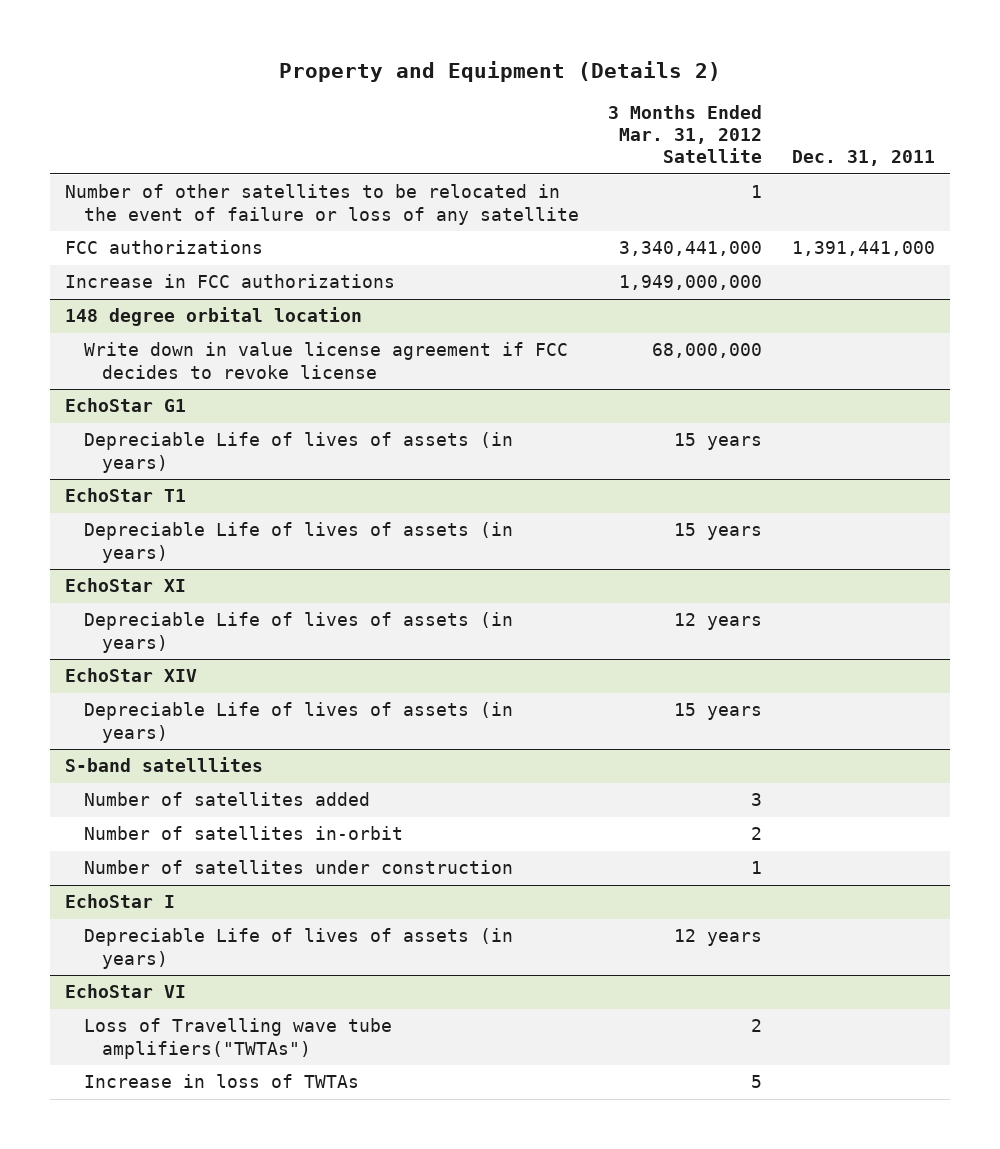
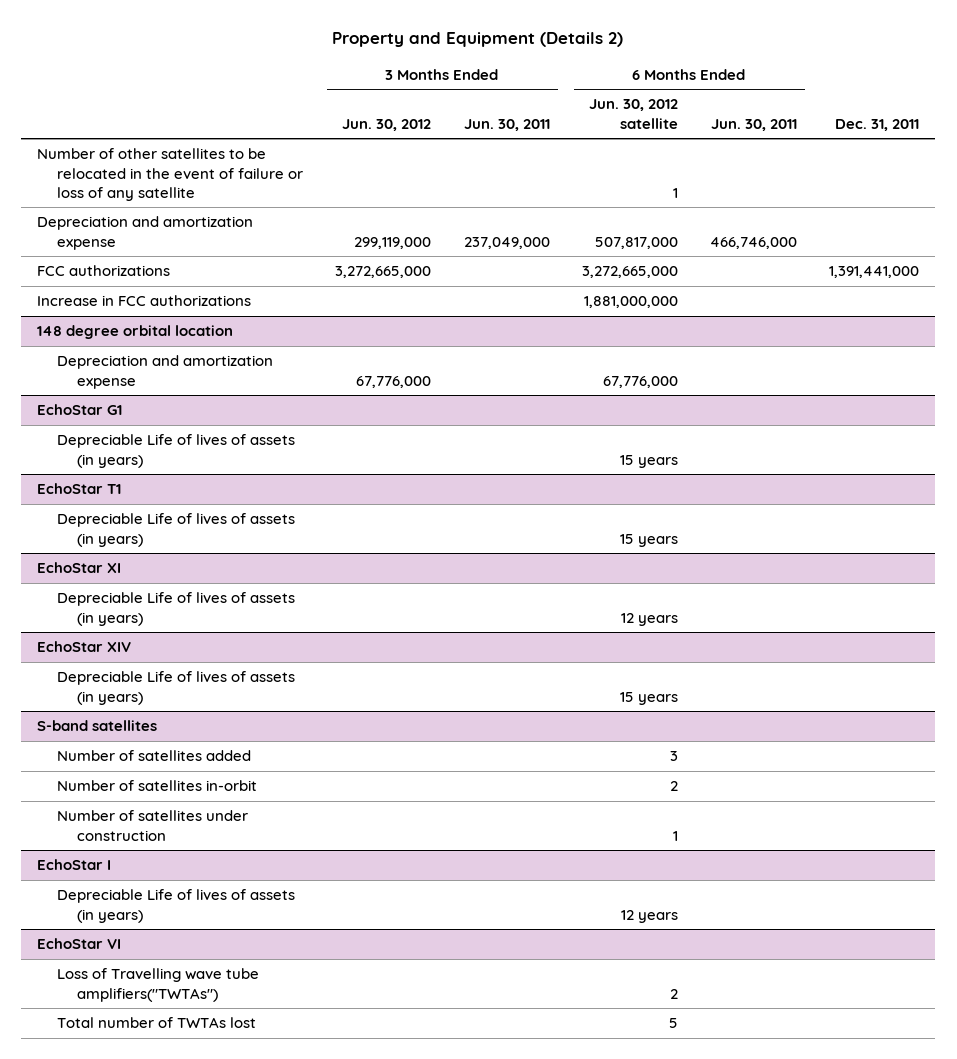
- | 3 Months Ended Mar. 31, 2012 Satellite | Dec. 31, 2011
+ | 3 Months Ended Jun. 30, 2012 | 3 Months Ended Jun. 30, 2011 | 6 Months Ended Jun. 30, 2012 satellite | 6 Months Ended Jun. 30, 2011 | Dec. 31, 2011
+ Depreciation and amortization expense | 299,119,000 | 237,049,000 | 507,817,000 | 466,746,000 |
@ 148 degree orbital location
- Write down in value license agreement if FCC decides to revoke license | 68,000,000 |
+ Depreciation and amortization expense | 67,776,000 | | 67,776,000 | |
- S-band satelllites
+ S-band satellites
@ EchoStar VI
- Increase in loss of TWTAs | 5 |
+ Total number of TWTAs lost | | | 5 | |

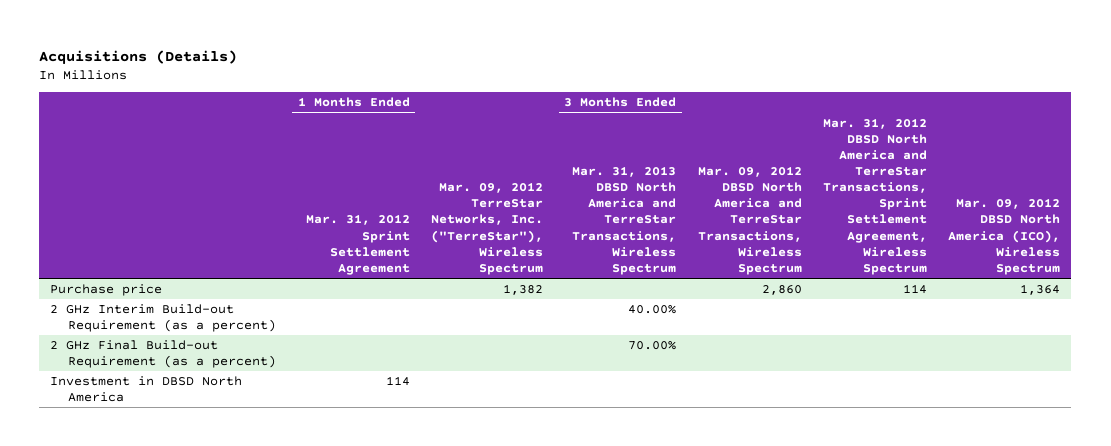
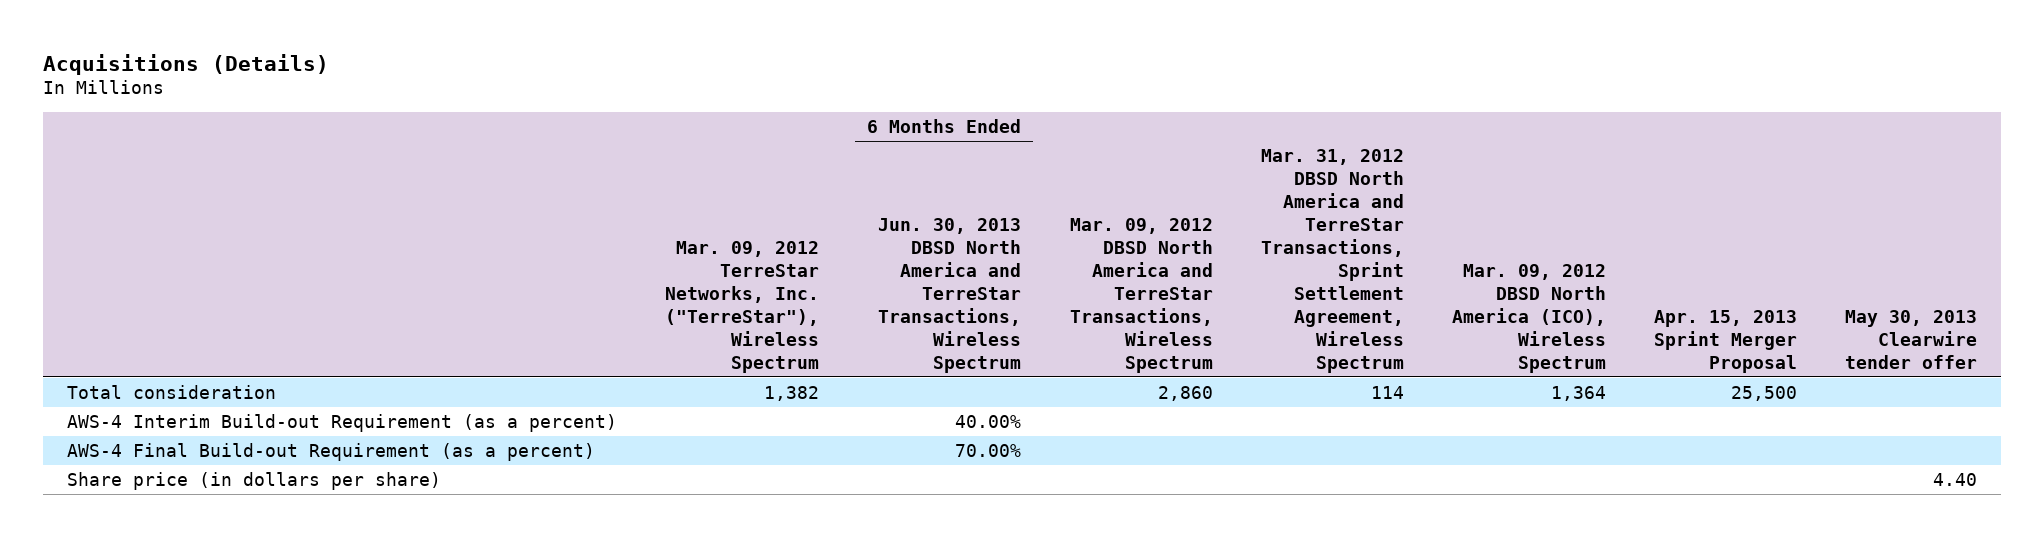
- | 1 Months Ended Mar. 31, 2012 Sprint Settlement Agreement | Mar. 09, 2012 TerreStar Networks, Inc. ("TerreStar"), Wireless Spectrum | 3 Months Ended Mar. 31, 2013 DBSD North America and TerreStar Transactions, Wireless Spectrum | Mar. 09, 2012 DBSD North America and TerreStar Transactions, Wireless Spectrum | Mar. 31, 2012 DBSD North America and TerreStar Transactions, Sprint Settlement Agreement, Wireless Spectrum | Mar. 09, 2012 DBSD North America (ICO), Wireless Spectrum
+ | Mar. 09, 2012 TerreStar Networks, Inc. ("TerreStar"), Wireless Spectrum | 6 Months Ended Jun. 30, 2013 DBSD North America and TerreStar Transactions, Wireless Spectrum | Mar. 09, 2012 DBSD North America and TerreStar Transactions, Wireless Spectrum | Mar. 31, 2012 DBSD North America and TerreStar Transactions, Sprint Settlement Agreement, Wireless Spectrum | Mar. 09, 2012 DBSD North America (ICO), Wireless Spectrum | Apr. 15, 2013 Sprint Merger Proposal | May 30, 2013 Clearwire tender offer
- Purchase price | | 1,382 | | 2,860 | 114 | 1,364
- 2 GHz Interim Build-out Requirement (as a percent) | | | 40.00% | | |
- 2 GHz Final Build-out Requirement (as a percent) | | | 70.00% | | |
- Investment in DBSD North America | 114 | | | | |
+ Total consideration | 1,382 | | 2,860 | 114 | 1,364 | 25,500 |
+ AWS-4 Interim Build-out Requirement (as a percent) | | 40.00% | | | | |
+ AWS-4 Final Build-out Requirement (as a percent) | | 70.00% | | | | |
+ Share price (in dollars per share) | | | | | | | 4.40

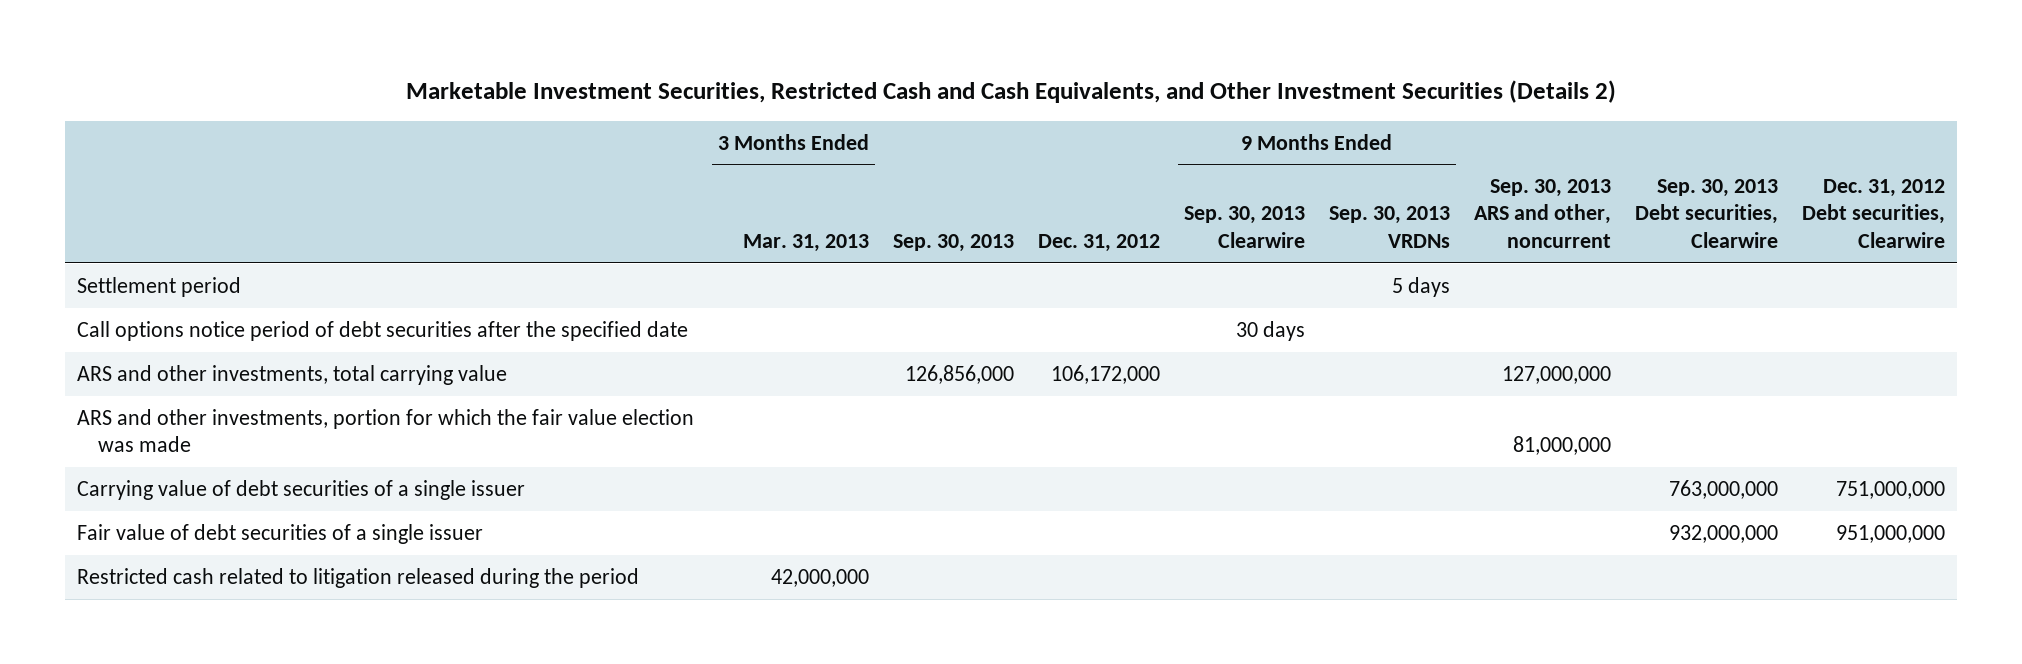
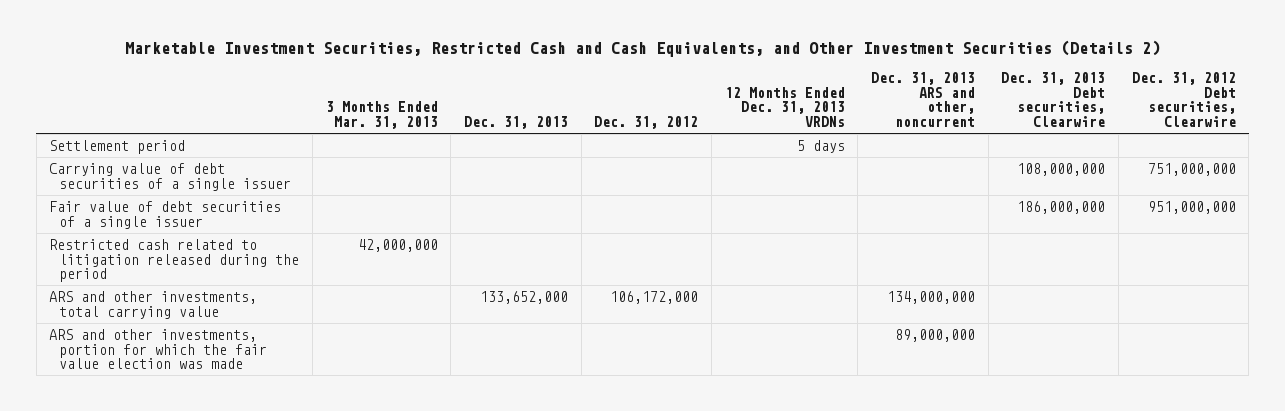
- | 3 Months Ended Mar. 31, 2013 | Sep. 30, 2013 | Dec. 31, 2012 | 9 Months Ended Sep. 30, 2013 Clearwire | 9 Months Ended Sep. 30, 2013 VRDNs | Sep. 30, 2013 ARS and other, noncurrent | Sep. 30, 2013 Debt securities, Clearwire | Dec. 31, 2012 Debt securities, Clearwire
+ | 3 Months Ended Mar. 31, 2013 | Dec. 31, 2013 | Dec. 31, 2012 | 12 Months Ended Dec. 31, 2013 VRDNs | Dec. 31, 2013 ARS and other, noncurrent | Dec. 31, 2013 Debt securities, Clearwire | Dec. 31, 2012 Debt securities, Clearwire
- Call options notice period of debt securities after the specified date | | | | 30 days | | | |
moved down: ARS and other investments, total carrying value | | 133,652,000 | 106,172,000 | | 134,000,000 | |
moved down: ARS and other investments, portion for which the fair value election was made | | | | | 89,000,000 | |

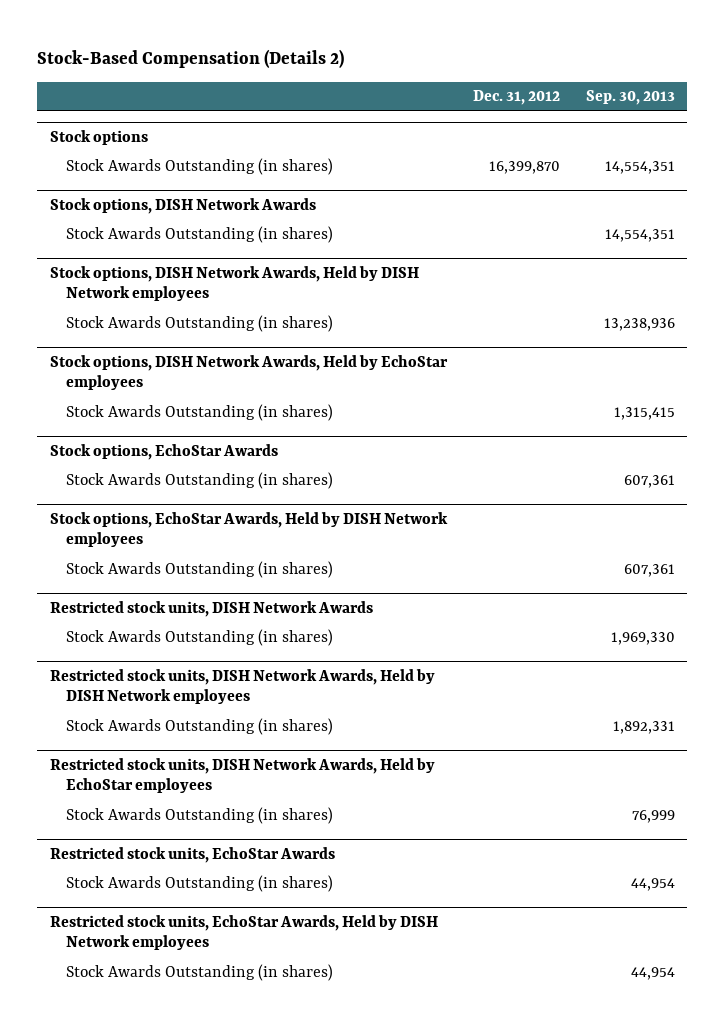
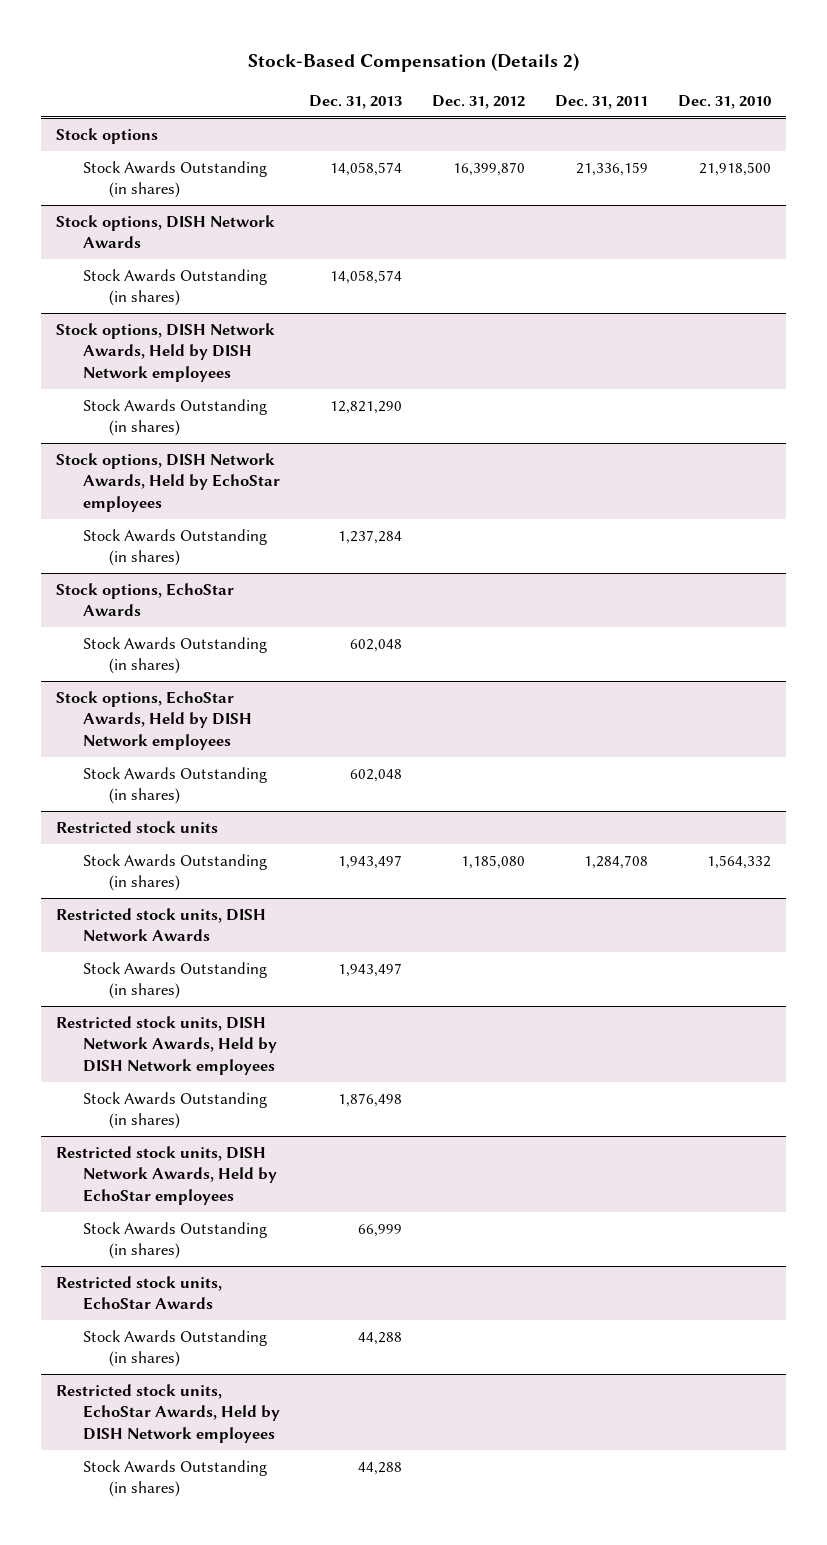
- | Dec. 31, 2012 | Sep. 30, 2013
+ | Dec. 31, 2013 | Dec. 31, 2012 | Dec. 31, 2011 | Dec. 31, 2010
+ Restricted stock units
+ Stock Awards Outstanding (in shares) | 1,943,497 | 1,185,080 | 1,284,708 | 1,564,332

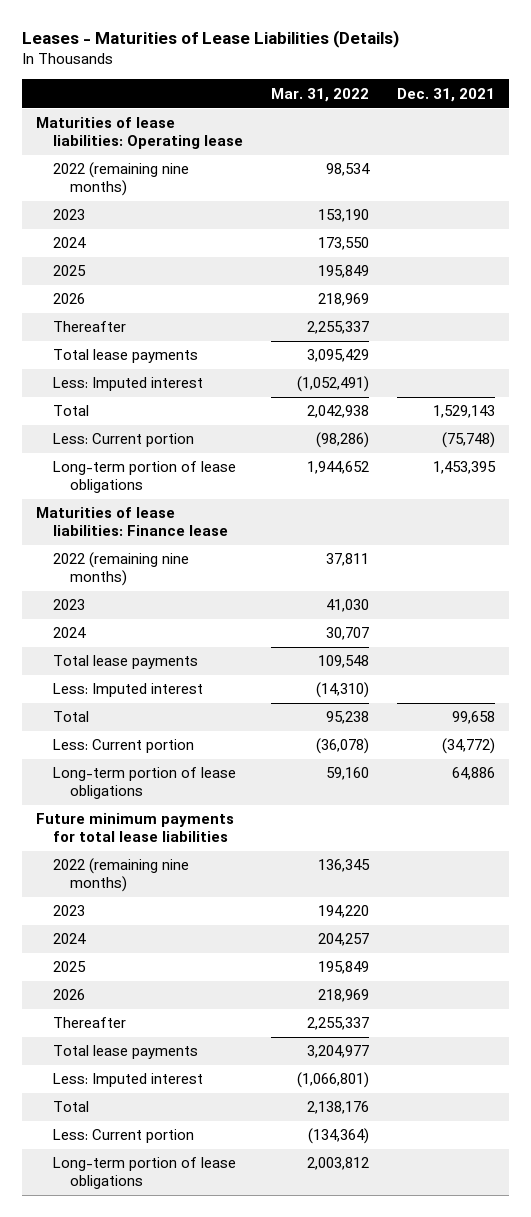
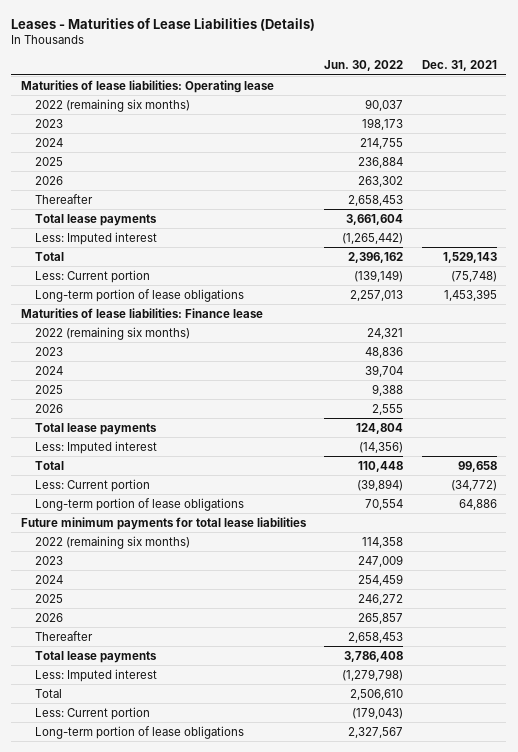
- | Mar. 31, 2022 | Dec. 31, 2021
+ | Jun. 30, 2022 | Dec. 31, 2021
- 2022 (remaining nine months) | 98,534 |
+ 2022 (remaining six months) | 90,037 |
- 2022 (remaining nine months) | 37,811 |
+ 2022 (remaining six months) | 24,321 |
+ 2025 | 9,388 |
+ 2026 | 2,555 |
- 2022 (remaining nine months) | 136,345 |
+ 2022 (remaining six months) | 114,358 |

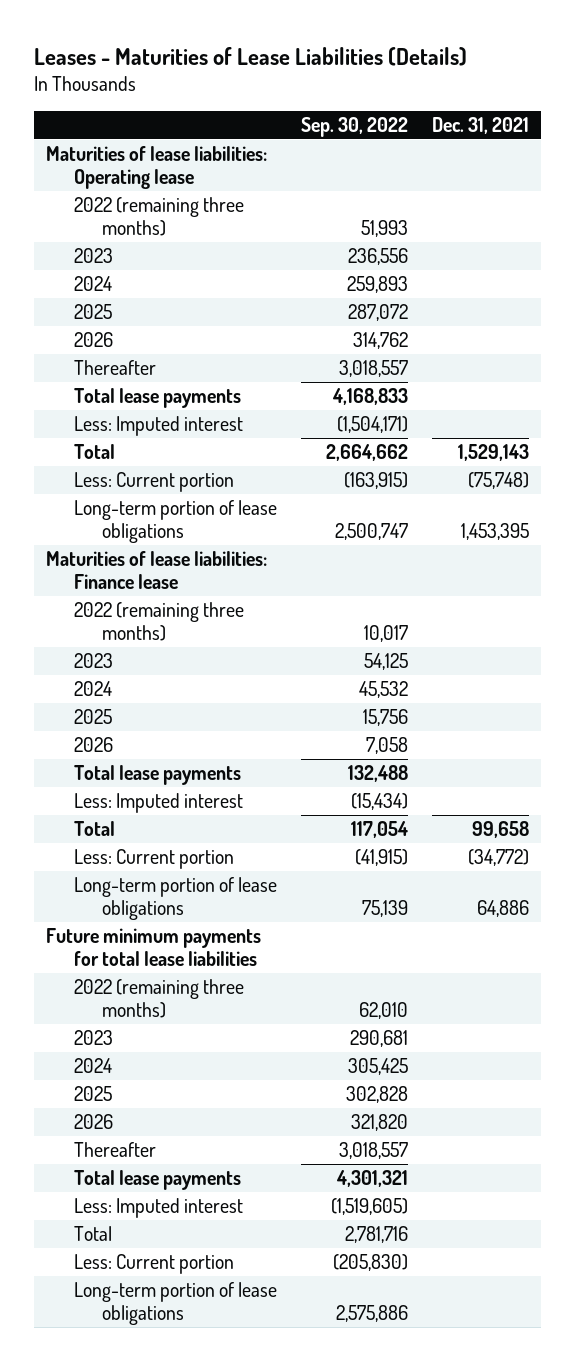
- | Jun. 30, 2022 | Dec. 31, 2021
+ | Sep. 30, 2022 | Dec. 31, 2021
- 2022 (remaining six months) | 90,037 |
+ 2022 (remaining three months) | 51,993 |
- 2022 (remaining six months) | 24,321 |
+ 2022 (remaining three months) | 10,017 |
- 2022 (remaining six months) | 114,358 |
+ 2022 (remaining three months) | 62,010 |

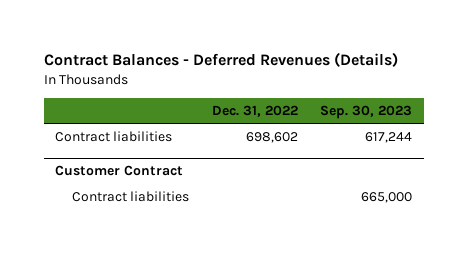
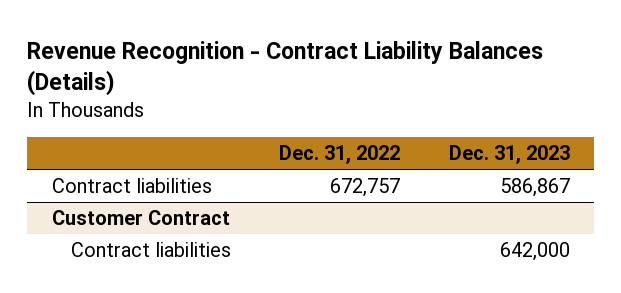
- Contract Balances - Deferred Revenues (Details)
+ Revenue Recognition - Contract Liability Balances (Details)
- | Dec. 31, 2022 | Sep. 30, 2023
+ | Dec. 31, 2022 | Dec. 31, 2023
- Contract liabilities | 698,602 | 617,244
+ Contract liabilities | 672,757 | 586,867

